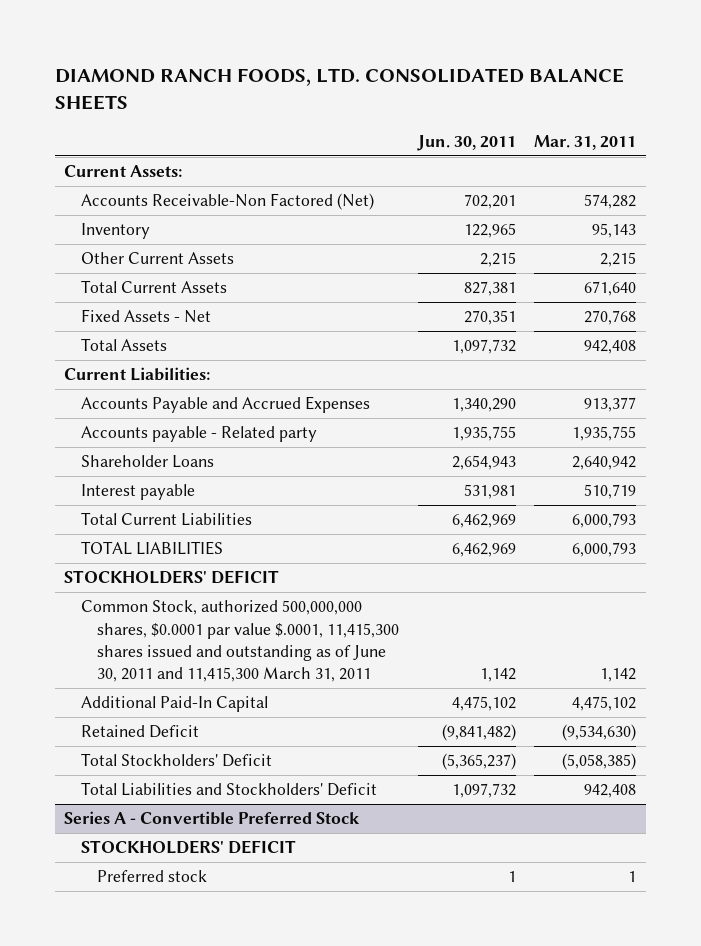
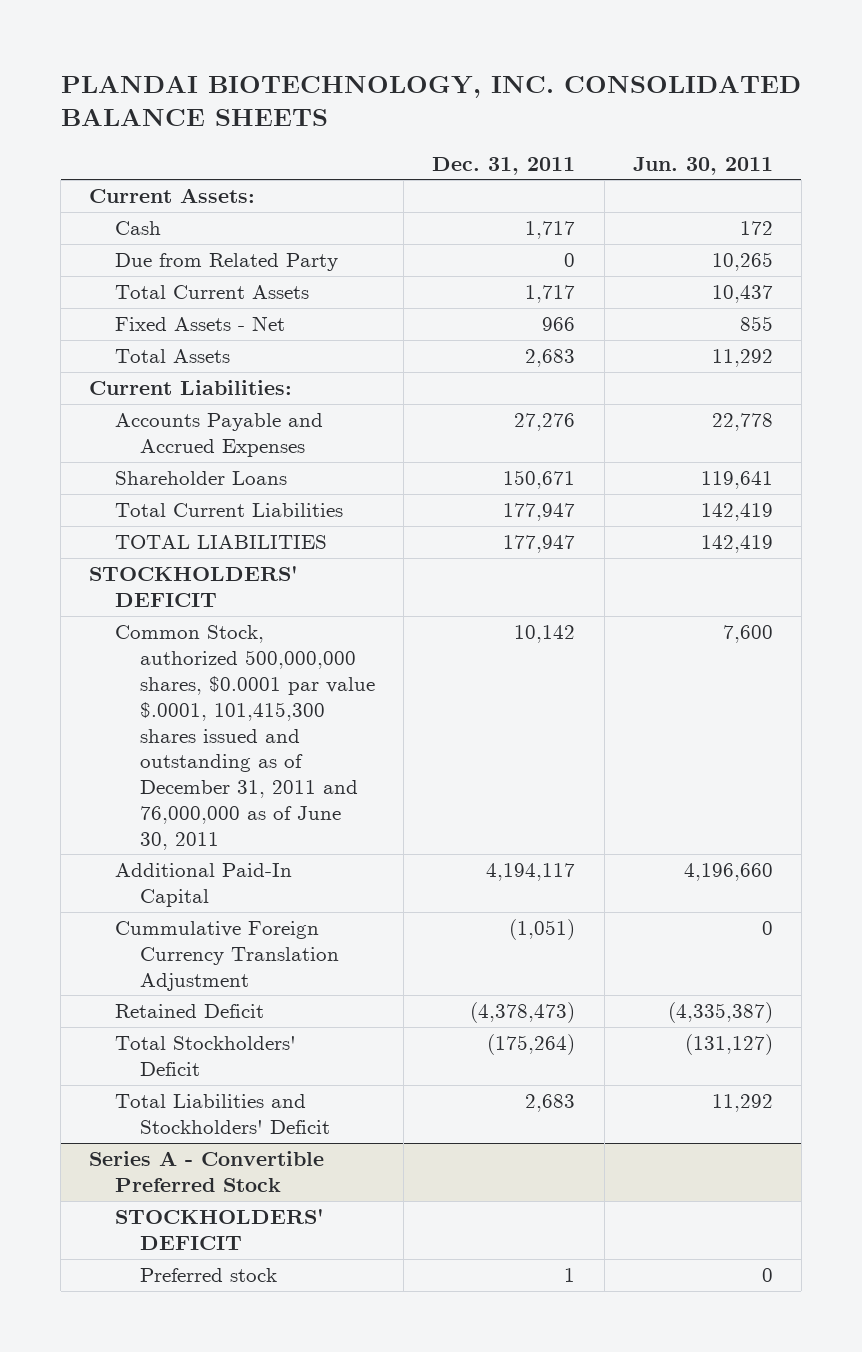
- DIAMOND RANCH FOODS, LTD. CONSOLIDATED BALANCE SHEETS
+ PLANDAI BIOTECHNOLOGY, INC. CONSOLIDATED BALANCE SHEETS
- | Jun. 30, 2011 | Mar. 31, 2011
+ | Dec. 31, 2011 | Jun. 30, 2011
- Accounts Receivable-Non Factored (Net) | 702,201 | 574,282
- Inventory | 122,965 | 95,143
- Other Current Assets | 2,215 | 2,215
- Total Current Assets | 827,381 | 671,640
- Fixed Assets - Net | 270,351 | 270,768
- Total Assets | 1,097,732 | 942,408
+ Cash | 1,717 | 172
+ Due from Related Party | 0 | 10,265
+ Total Current Assets | 1,717 | 10,437
+ Fixed Assets - Net | 966 | 855
+ Total Assets | 2,683 | 11,292
- Accounts Payable and Accrued Expenses | 1,340,290 | 913,377
- Accounts payable - Related party | 1,935,755 | 1,935,755
- Shareholder Loans | 2,654,943 | 2,640,942
- Interest payable | 531,981 | 510,719
- Total Current Liabilities | 6,462,969 | 6,000,793
- TOTAL LIABILITIES | 6,462,969 | 6,000,793
+ Accounts Payable and Accrued Expenses | 27,276 | 22,778
+ Shareholder Loans | 150,671 | 119,641
+ Total Current Liabilities | 177,947 | 142,419
+ TOTAL LIABILITIES | 177,947 | 142,419
- Common Stock, authorized 500,000,000 shares, $0.0001 par value $.0001, 11,415,300 shares issued and outstanding as of June 30, 2011 and 11,415,300 March 31, 2011 | 1,142 | 1,142
- Additional Paid-In Capital | 4,475,102 | 4,475,102
- Retained Deficit | (9,841,482) | (9,534,630)
- Total Stockholders' Deficit | (5,365,237) | (5,058,385)
- Total Liabilities and Stockholders' Deficit | 1,097,732 | 942,408
+ Common Stock, authorized 500,000,000 shares, $0.0001 par value $.0001, 101,415,300 shares issued and outstanding as of December 31, 2011 and 76,000,000 as of June 30, 2011 | 10,142 | 7,600
+ Additional Paid-In Capital | 4,194,117 | 4,196,660
+ Cummulative Foreign Currency Translation Adjustment | (1,051) | 0
+ Retained Deficit | (4,378,473) | (4,335,387)
+ Total Stockholders' Deficit | (175,264) | (131,127)
+ Total Liabilities and Stockholders' Deficit | 2,683 | 11,292
@ Series A - Convertible Preferred Stock
- Preferred stock | 1 | 1
+ Preferred stock | 1 | 0

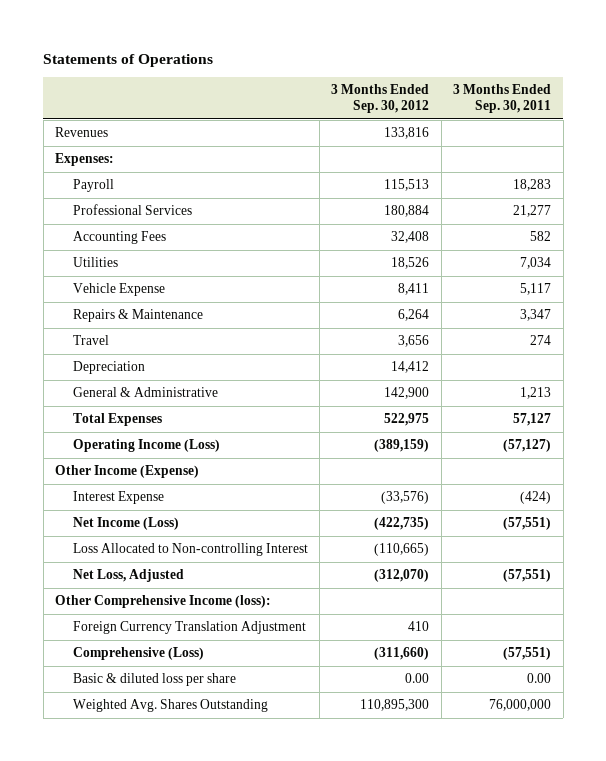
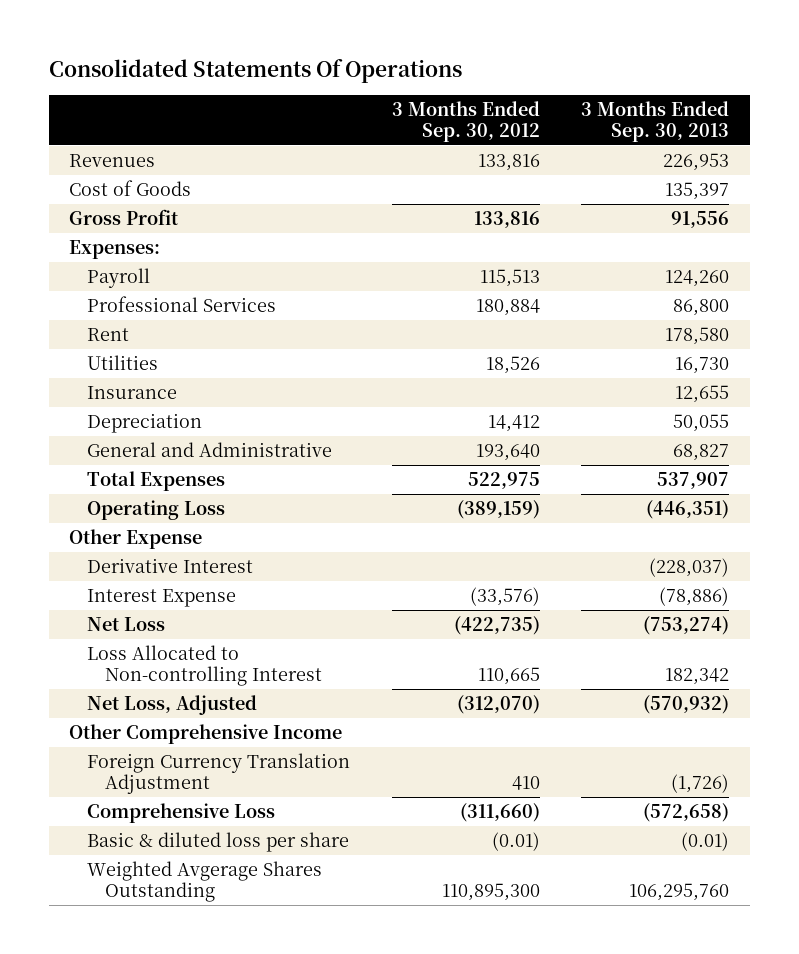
- Statements of Operations
+ Consolidated Statements Of Operations
- | 3 Months Ended Sep. 30, 2012 | 3 Months Ended Sep. 30, 2011
+ | 3 Months Ended Sep. 30, 2012 | 3 Months Ended Sep. 30, 2013
+ Cost of Goods | | 135,397
+ Gross Profit | 133,816 | 91,556
- Accounting Fees | 32,408 | 582
+ Rent | | 178,580
- Vehicle Expense | 8,411 | 5,117
- Repairs & Maintenance | 6,264 | 3,347
- Travel | 3,656 | 274
+ Insurance | | 12,655
- General & Administrative | 142,900 | 1,213
+ General and Administrative | 193,640 | 68,827
- Operating Income (Loss) | (389,159) | (57,127)
- Other Income (Expense)
+ Operating Loss | (389,159) | (446,351)
+ Other Expense
+ Derivative Interest | | (228,037)
- Net Income (Loss) | (422,735) | (57,551)
- Loss Allocated to Non-controlling Interest | (110,665) |
+ Net Loss | (422,735) | (753,274)
+ Loss Allocated to Non-controlling Interest | 110,665 | 182,342
- Other Comprehensive Income (loss):
+ Other Comprehensive Income
- Comprehensive (Loss) | (311,660) | (57,551)
- Basic & diluted loss per share | 0.00 | 0.00
- Weighted Avg. Shares Outstanding | 110,895,300 | 76,000,000
+ Comprehensive Loss | (311,660) | (572,658)
+ Basic & diluted loss per share | (0.01) | (0.01)
+ Weighted Avgerage Shares Outstanding | 110,895,300 | 106,295,760

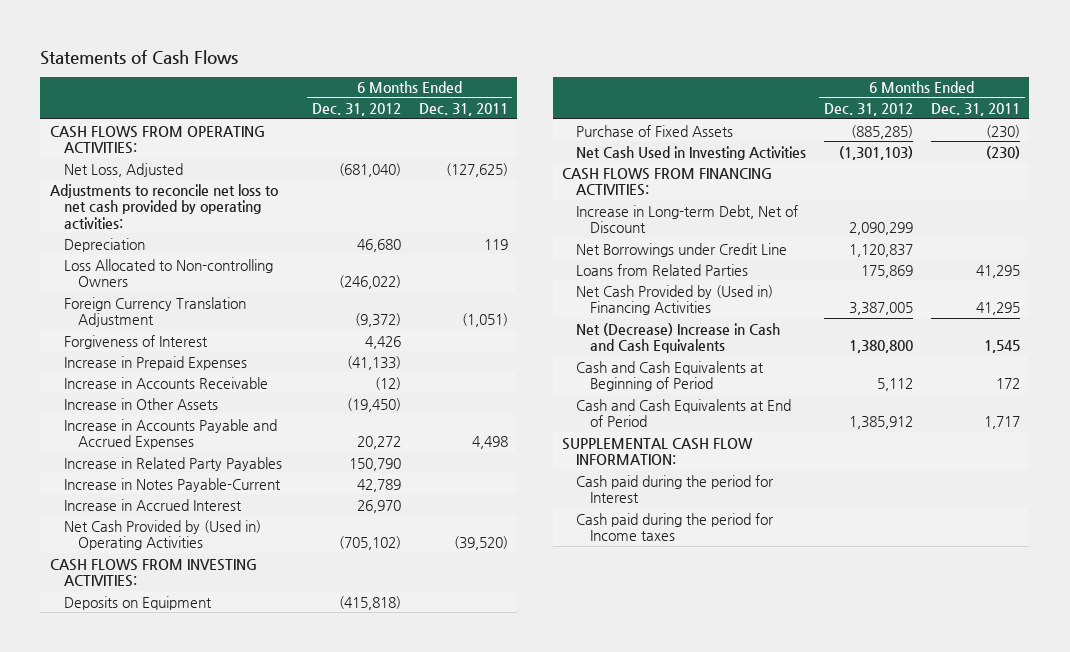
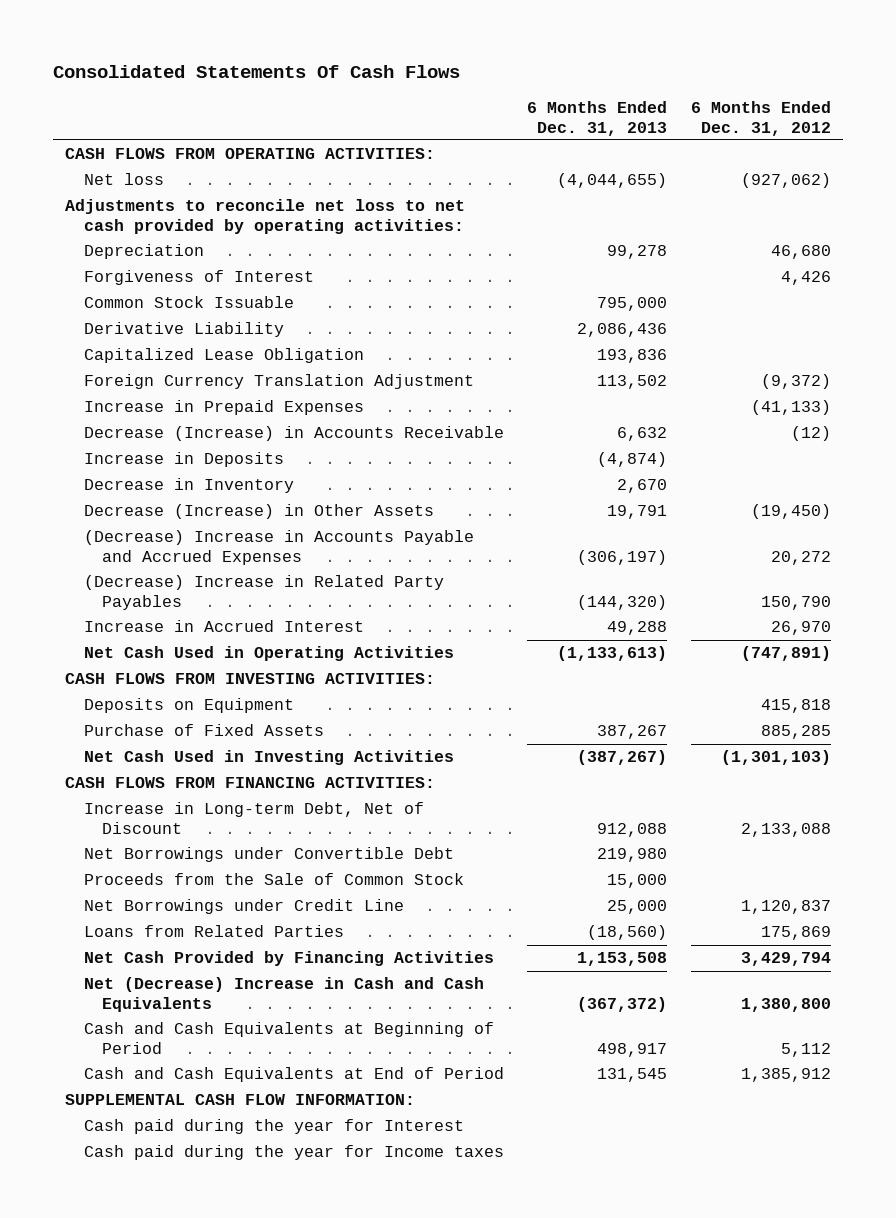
- Statements of Cash Flows
+ Consolidated Statements Of Cash Flows
- | 6 Months Ended Dec. 31, 2012 | 6 Months Ended Dec. 31, 2011
+ | 6 Months Ended Dec. 31, 2013 | 6 Months Ended Dec. 31, 2012
- Net Loss, Adjusted | (681,040) | (127,625)
+ Net loss | (4,044,655) | (927,062)
- Loss Allocated to Non-controlling Owners | (246,022) |
+ Common Stock Issuable | 795,000 |
+ Derivative Liability | 2,086,436 |
+ Capitalized Lease Obligation | 193,836 |
moved down: Foreign Currency Translation Adjustment | 113,502 | (9,372)
- Increase in Accounts Receivable | (12) |
- Increase in Other Assets | (19,450) |
- Increase in Accounts Payable and Accrued Expenses | 20,272 | 4,498
- Increase in Related Party Payables | 150,790 |
- Increase in Notes Payable-Current | 42,789 |
+ Decrease (Increase) in Accounts Receivable | 6,632 | (12)
+ Increase in Deposits | (4,874) |
+ Decrease in Inventory | 2,670 |
+ Decrease (Increase) in Other Assets | 19,791 | (19,450)
+ (Decrease) Increase in Accounts Payable and Accrued Expenses | (306,197) | 20,272
+ (Decrease) Increase in Related Party Payables | (144,320) | 150,790
- Net Cash Provided by (Used in) Operating Activities | (705,102) | (39,520)
+ Net Cash Used in Operating Activities | (1,133,613) | (747,891)
- Deposits on Equipment | (415,818) |
- Purchase of Fixed Assets | (885,285) | (230)
+ Deposits on Equipment | | 415,818
+ Purchase of Fixed Assets | 387,267 | 885,285
- Increase in Long-term Debt, Net of Discount | 2,090,299 |
+ Increase in Long-term Debt, Net of Discount | 912,088 | 2,133,088
+ Net Borrowings under Convertible Debt | 219,980 |
+ Proceeds from the Sale of Common Stock | 15,000 |
- Net Cash Provided by (Used in) Financing Activities | 3,387,005 | 41,295
+ Net Cash Provided by Financing Activities | 1,153,508 | 3,429,794
- Cash paid during the period for Interest
- Cash paid during the period for Income taxes
+ Cash paid during the year for Interest
+ Cash paid during the year for Income taxes

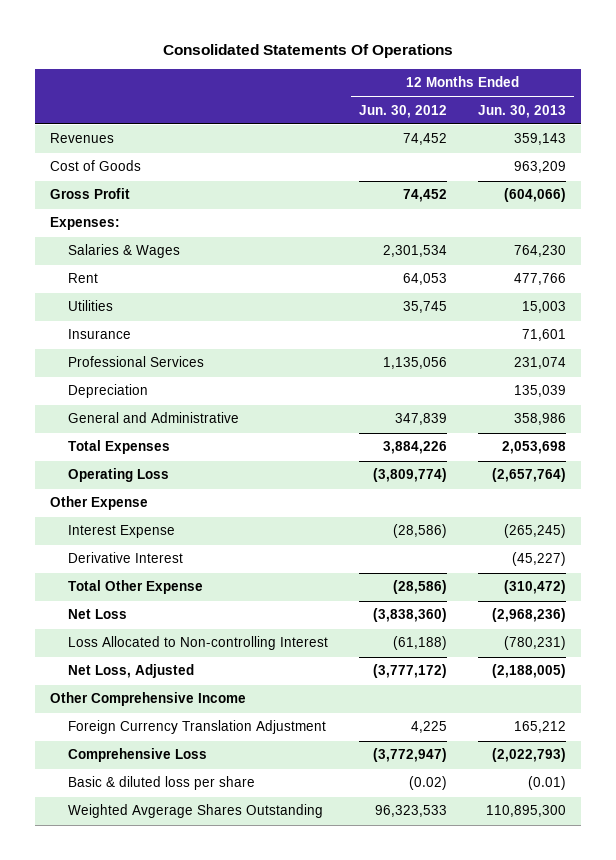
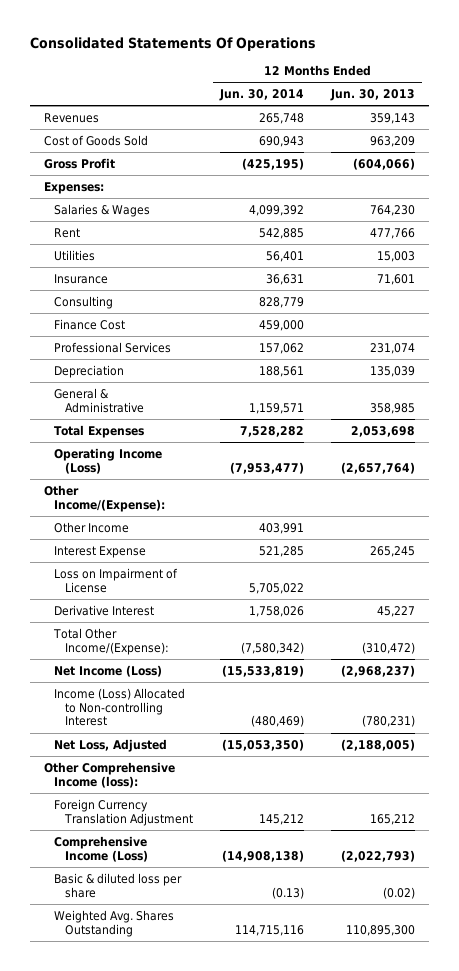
- | 12 Months Ended Jun. 30, 2012 | 12 Months Ended Jun. 30, 2013
+ | 12 Months Ended Jun. 30, 2014 | 12 Months Ended Jun. 30, 2013
- Cost of Goods | | 963,209
+ Cost of Goods Sold | 690,943 | 963,209
+ Consulting | 828,779 |
+ Finance Cost | 459,000 |
- General and Administrative | 347,839 | 358,986
+ General & Administrative | 1,159,571 | 358,985
- Operating Loss | (3,809,774) | (2,657,764)
- Other Expense
- Interest Expense | (28,586) | (265,245)
- Derivative Interest | | (45,227)
- Total Other Expense | (28,586) | (310,472)
- Net Loss | (3,838,360) | (2,968,236)
- Loss Allocated to Non-controlling Interest | (61,188) | (780,231)
+ Operating Income (Loss) | (7,953,477) | (2,657,764)
+ Other Income/(Expense):
+ Other Income | 403,991 |
+ Interest Expense | 521,285 | 265,245
+ Loss on Impairment of License | 5,705,022 |
+ Derivative Interest | 1,758,026 | 45,227
+ Total Other Income/(Expense): | (7,580,342) | (310,472)
+ Net Income (Loss) | (15,533,819) | (2,968,237)
+ Income (Loss) Allocated to Non-controlling Interest | (480,469) | (780,231)
- Other Comprehensive Income
+ Other Comprehensive Income (loss):
- Comprehensive Loss | (3,772,947) | (2,022,793)
- Basic & diluted loss per share | (0.02) | (0.01)
- Weighted Avgerage Shares Outstanding | 96,323,533 | 110,895,300
+ Comprehensive Income (Loss) | (14,908,138) | (2,022,793)
+ Basic & diluted loss per share | (0.13) | (0.02)
+ Weighted Avg. Shares Outstanding | 114,715,116 | 110,895,300

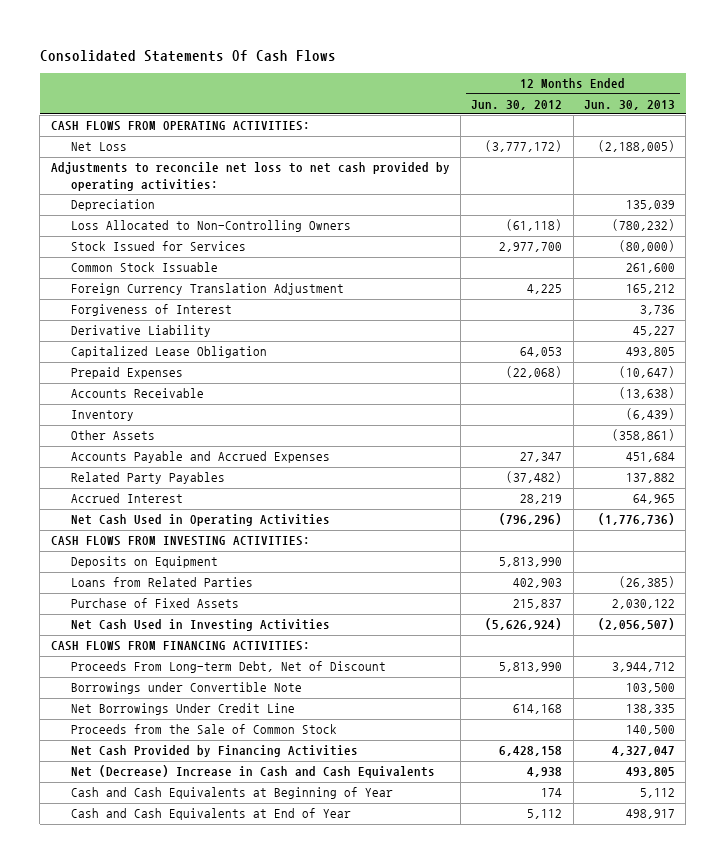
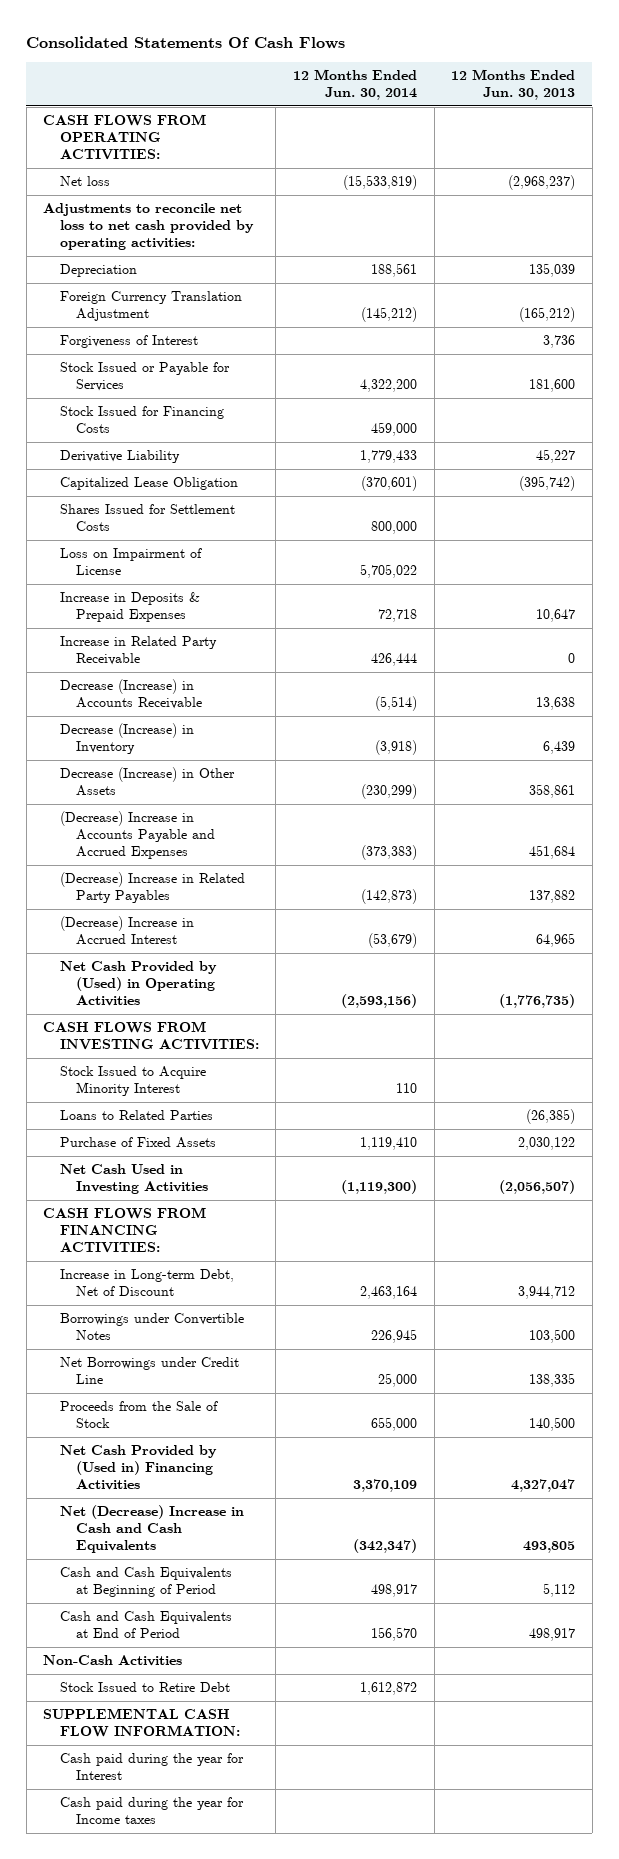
- | 12 Months Ended Jun. 30, 2012 | 12 Months Ended Jun. 30, 2013
+ | 12 Months Ended Jun. 30, 2014 | 12 Months Ended Jun. 30, 2013
- Net Loss | (3,777,172) | (2,188,005)
+ Net loss | (15,533,819) | (2,968,237)
- Loss Allocated to Non-Controlling Owners | (61,118) | (780,232)
- Stock Issued for Services | 2,977,700 | (80,000)
- Common Stock Issuable | | 261,600
- Foreign Currency Translation Adjustment | 4,225 | 165,212
+ Foreign Currency Translation Adjustment | (145,212) | (165,212)
+ Stock Issued or Payable for Services | 4,322,200 | 181,600
+ Stock Issued for Financing Costs | 459,000 |
- Capitalized Lease Obligation | 64,053 | 493,805
- Prepaid Expenses | (22,068) | (10,647)
- Accounts Receivable | | (13,638)
- Inventory | | (6,439)
- Other Assets | | (358,861)
- Accounts Payable and Accrued Expenses | 27,347 | 451,684
- Related Party Payables | (37,482) | 137,882
- Accrued Interest | 28,219 | 64,965
- Net Cash Used in Operating Activities | (796,296) | (1,776,736)
+ Capitalized Lease Obligation | (370,601) | (395,742)
+ Shares Issued for Settlement Costs | 800,000 |
+ Loss on Impairment of License | 5,705,022 |
+ Increase in Deposits & Prepaid Expenses | 72,718 | 10,647
+ Increase in Related Party Receivable | 426,444 | 0
+ Decrease (Increase) in Accounts Receivable | (5,514) | 13,638
+ Decrease (Increase) in Inventory | (3,918) | 6,439
+ Decrease (Increase) in Other Assets | (230,299) | 358,861
+ (Decrease) Increase in Accounts Payable and Accrued Expenses | (373,383) | 451,684
+ (Decrease) Increase in Related Party Payables | (142,873) | 137,882
+ (Decrease) Increase in Accrued Interest | (53,679) | 64,965
+ Net Cash Provided by (Used) in Operating Activities | (2,593,156) | (1,776,735)
- Deposits on Equipment | 5,813,990 |
- Loans from Related Parties | 402,903 | (26,385)
+ Stock Issued to Acquire Minority Interest | 110 |
+ Loans to Related Parties | | (26,385)
- Proceeds From Long-term Debt, Net of Discount | 5,813,990 | 3,944,712
- Borrowings under Convertible Note | | 103,500
- Net Borrowings Under Credit Line | 614,168 | 138,335
- Proceeds from the Sale of Common Stock | | 140,500
- Net Cash Provided by Financing Activities | 6,428,158 | 4,327,047
+ Increase in Long-term Debt, Net of Discount | 2,463,164 | 3,944,712
+ Borrowings under Convertible Notes | 226,945 | 103,500
+ Net Borrowings under Credit Line | 25,000 | 138,335
+ Proceeds from the Sale of Stock | 655,000 | 140,500
+ Net Cash Provided by (Used in) Financing Activities | 3,370,109 | 4,327,047
- Cash and Cash Equivalents at Beginning of Year | 174 | 5,112
- Cash and Cash Equivalents at End of Year | 5,112 | 498,917
+ Cash and Cash Equivalents at Beginning of Period | 498,917 | 5,112
+ Cash and Cash Equivalents at End of Period | 156,570 | 498,917
+ Non-Cash Activities
+ Stock Issued to Retire Debt | 1,612,872 |
+ SUPPLEMENTAL CASH FLOW INFORMATION:
+ Cash paid during the year for Interest
+ Cash paid during the year for Income taxes

